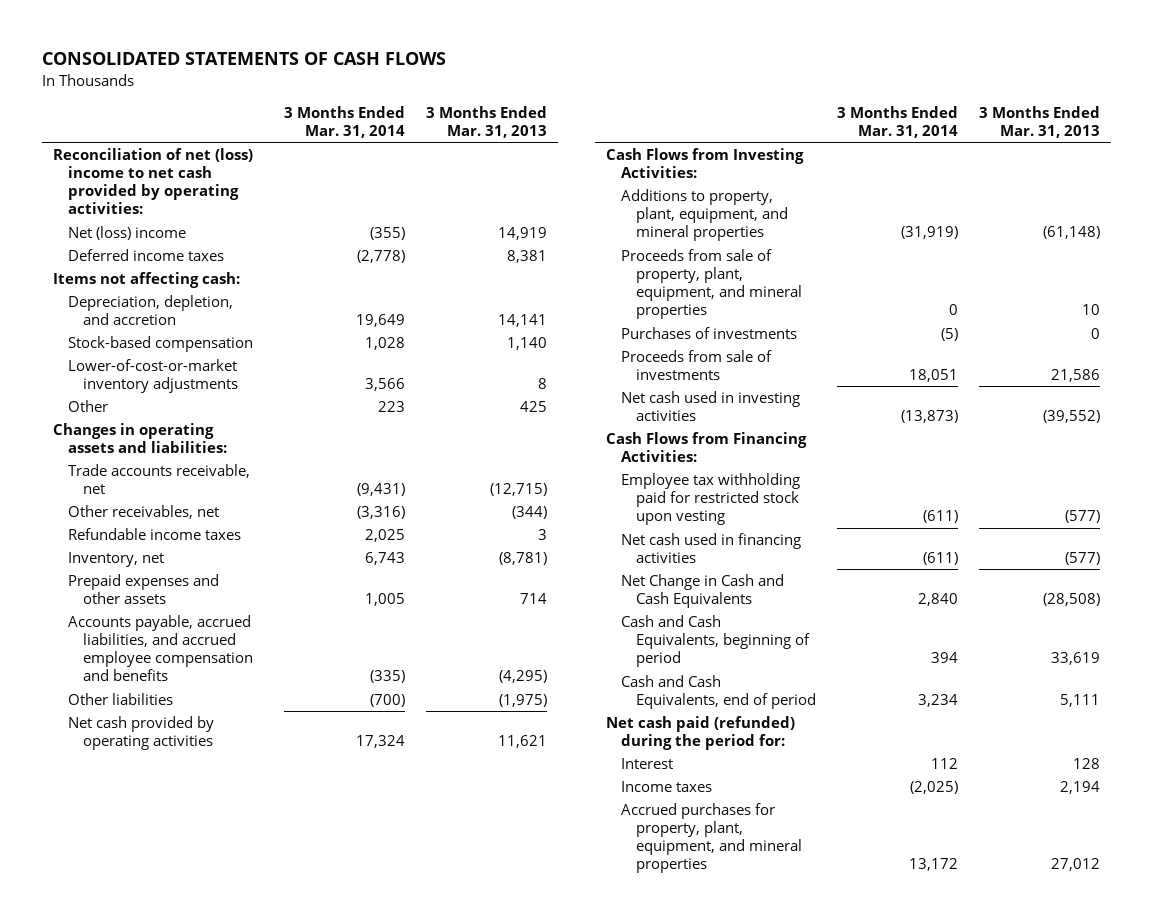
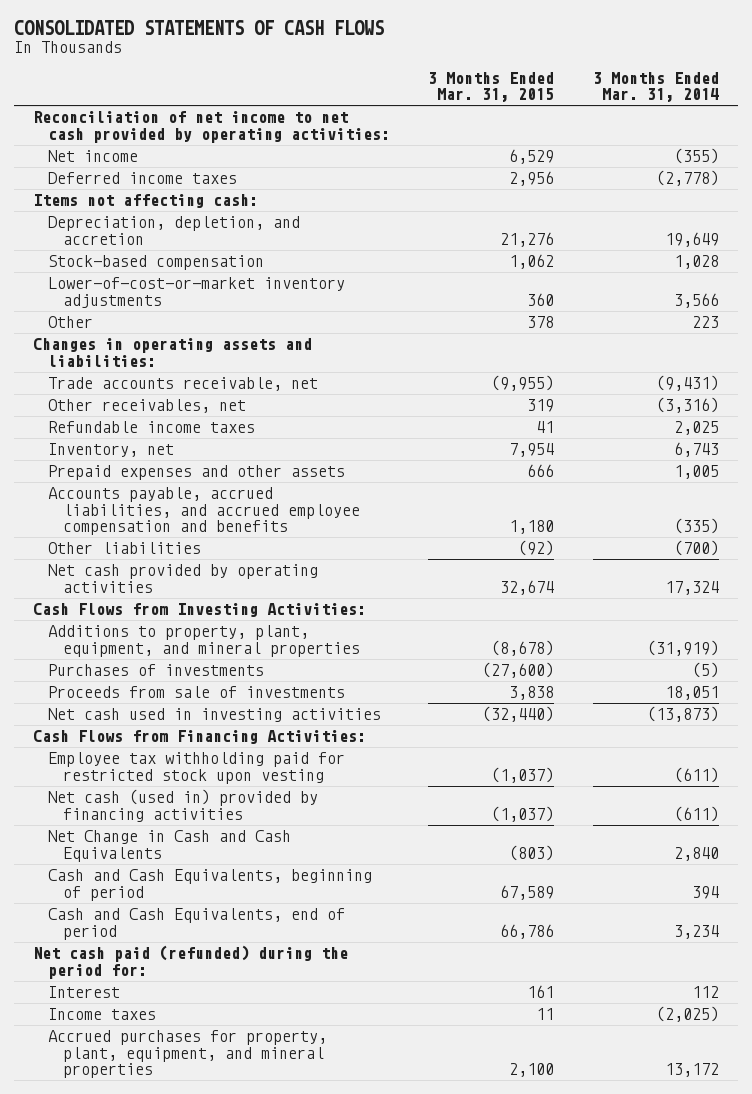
- | 3 Months Ended Mar. 31, 2014 | 3 Months Ended Mar. 31, 2013
+ | 3 Months Ended Mar. 31, 2015 | 3 Months Ended Mar. 31, 2014
- Reconciliation of net (loss) income to net cash provided by operating activities:
- Net (loss) income | (355) | 14,919
+ Reconciliation of net income to net cash provided by operating activities:
+ Net income | 6,529 | (355)
- Proceeds from sale of property, plant, equipment, and mineral properties | 0 | 10
- Net cash used in financing activities | (611) | (577)
+ Net cash (used in) provided by financing activities | (1,037) | (611)

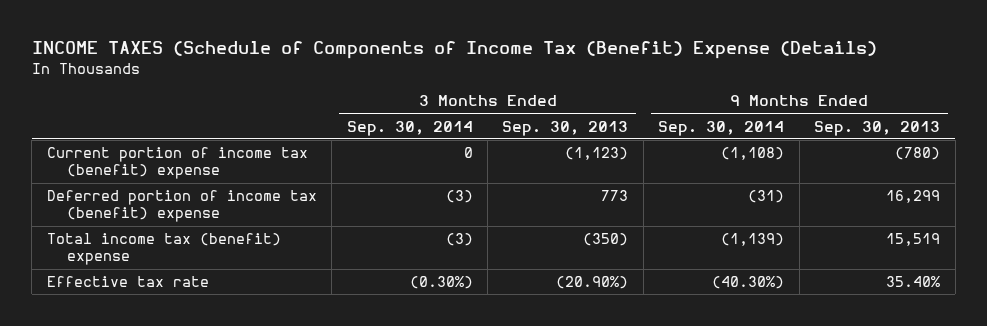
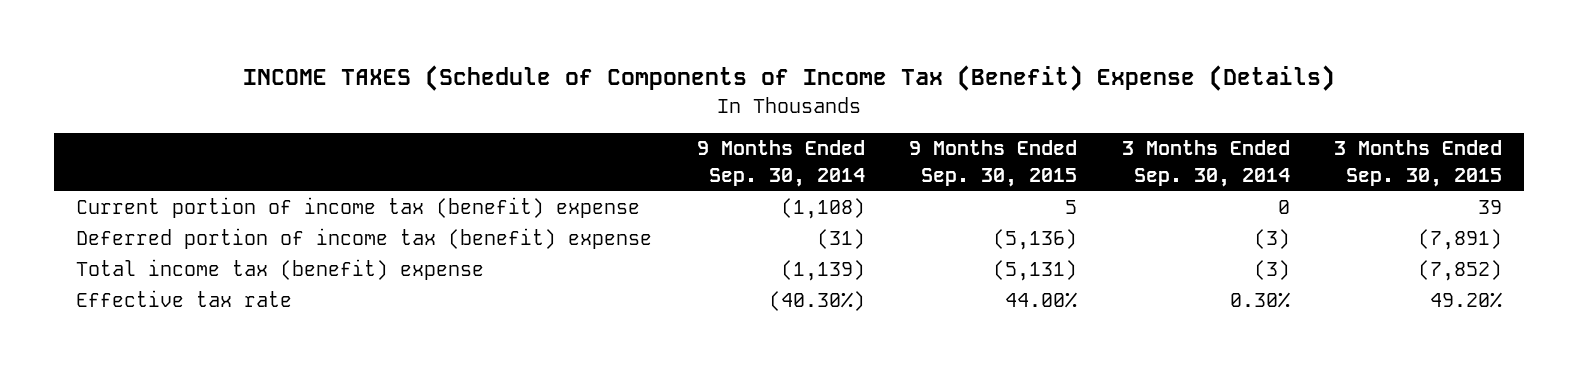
- | 3 Months Ended Sep. 30, 2014 | 3 Months Ended Sep. 30, 2013 | 9 Months Ended Sep. 30, 2014 | 9 Months Ended Sep. 30, 2013
+ | 9 Months Ended Sep. 30, 2014 | 9 Months Ended Sep. 30, 2015 | 3 Months Ended Sep. 30, 2014 | 3 Months Ended Sep. 30, 2015
- Effective tax rate | (0.30%) | (20.90%) | (40.30%) | 35.40%
+ Effective tax rate | (40.30%) | 44.00% | 0.30% | 49.20%

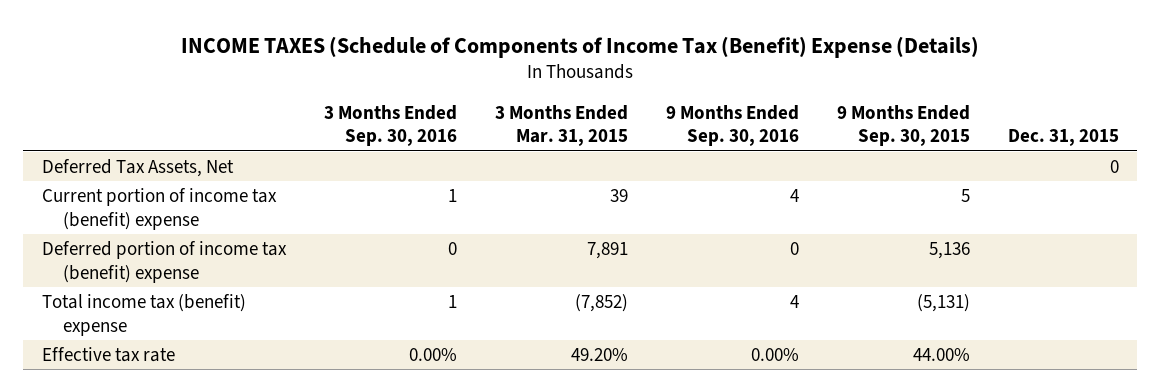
- | 9 Months Ended Sep. 30, 2014 | 9 Months Ended Sep. 30, 2015 | 3 Months Ended Sep. 30, 2014 | 3 Months Ended Sep. 30, 2015
+ | 3 Months Ended Sep. 30, 2016 | 3 Months Ended Mar. 31, 2015 | 9 Months Ended Sep. 30, 2016 | 9 Months Ended Sep. 30, 2015 | Dec. 31, 2015
+ Deferred Tax Assets, Net | | | | | 0
- Deferred portion of income tax (benefit) expense | (31) | (5,136) | (3) | (7,891)
+ Deferred portion of income tax (benefit) expense | 0 | 7,891 | 0 | 5,136 |

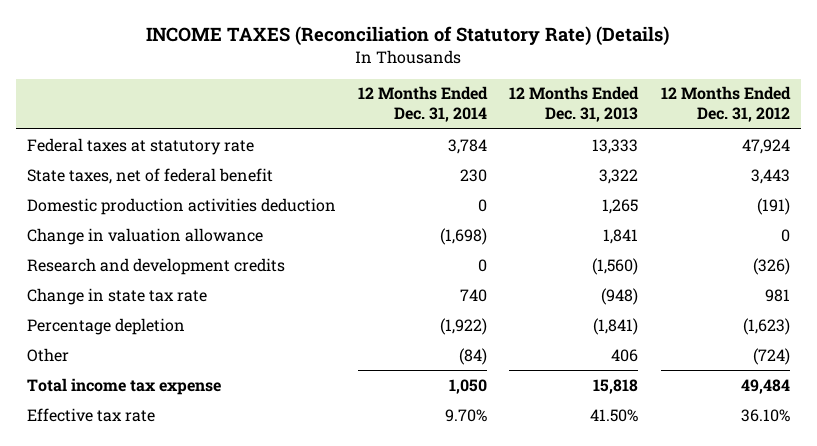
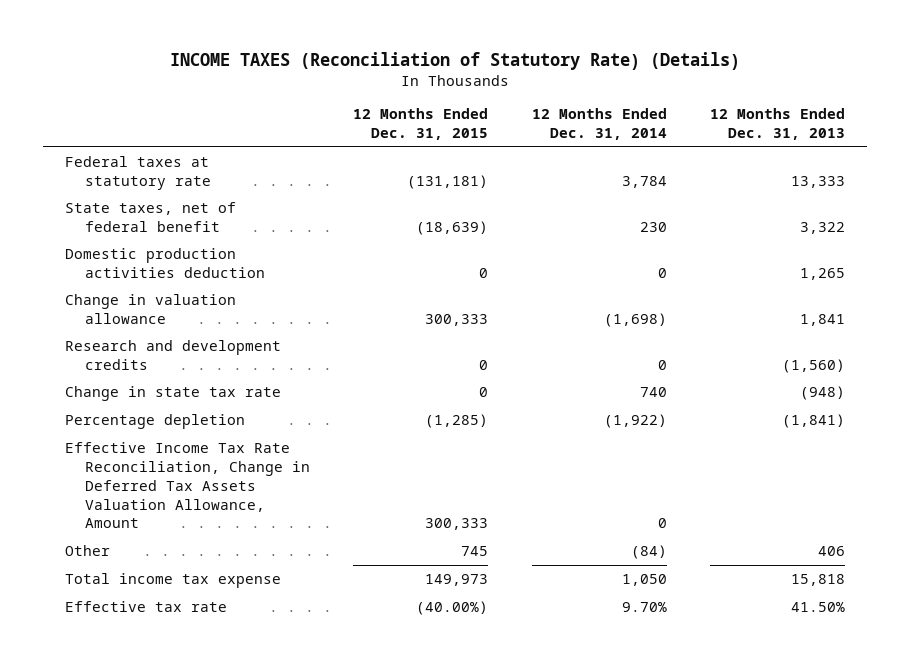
- | 12 Months Ended Dec. 31, 2014 | 12 Months Ended Dec. 31, 2013 | 12 Months Ended Dec. 31, 2012
+ | 12 Months Ended Dec. 31, 2015 | 12 Months Ended Dec. 31, 2014 | 12 Months Ended Dec. 31, 2013
+ Effective Income Tax Rate Reconciliation, Change in Deferred Tax Assets Valuation Allowance, Amount | 300,333 | 0 |

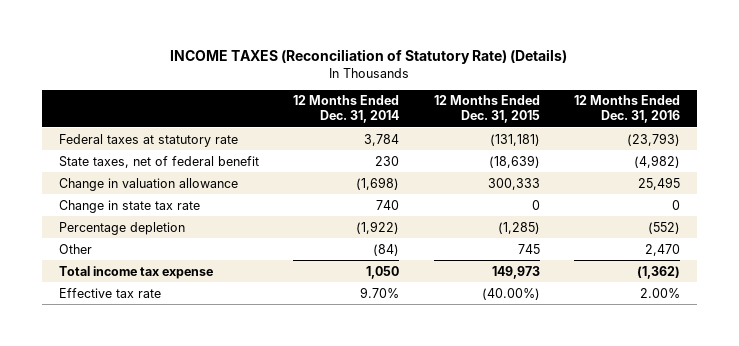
- | 12 Months Ended Dec. 31, 2015 | 12 Months Ended Dec. 31, 2014 | 12 Months Ended Dec. 31, 2013
+ | 12 Months Ended Dec. 31, 2014 | 12 Months Ended Dec. 31, 2015 | 12 Months Ended Dec. 31, 2016
- Domestic production activities deduction | 0 | 0 | 1,265
- Research and development credits | 0 | 0 | (1,560)
- Effective Income Tax Rate Reconciliation, Change in Deferred Tax Assets Valuation Allowance, Amount | 300,333 | 0 |

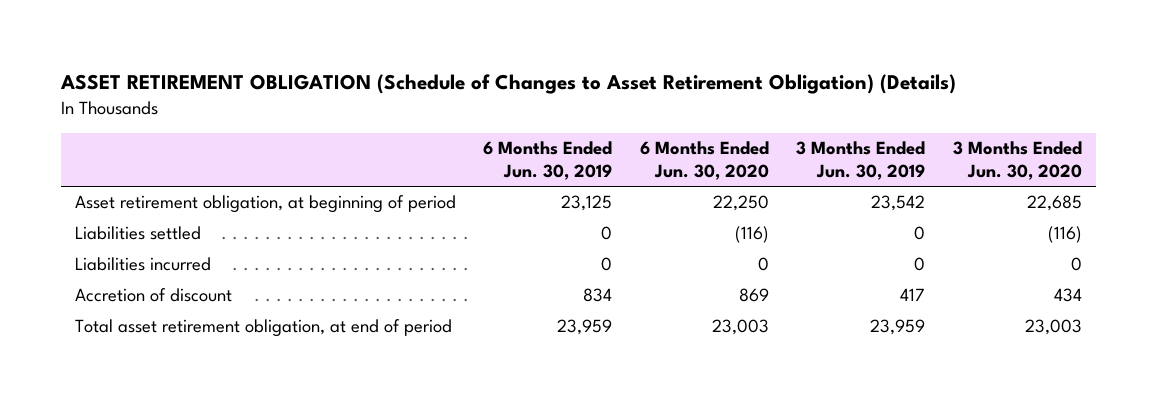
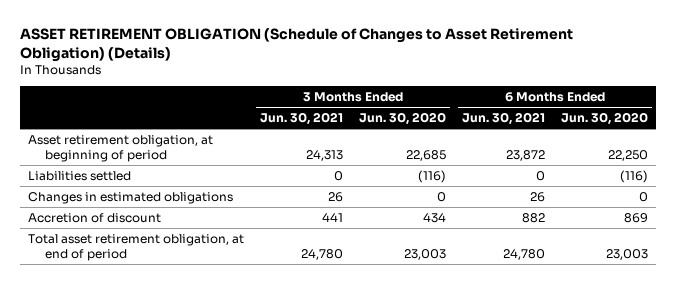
- | 6 Months Ended Jun. 30, 2019 | 6 Months Ended Jun. 30, 2020 | 3 Months Ended Jun. 30, 2019 | 3 Months Ended Jun. 30, 2020
+ | 3 Months Ended Jun. 30, 2021 | 3 Months Ended Jun. 30, 2020 | 6 Months Ended Jun. 30, 2021 | 6 Months Ended Jun. 30, 2020
- Liabilities incurred | 0 | 0 | 0 | 0
+ Changes in estimated obligations | 26 | 0 | 26 | 0

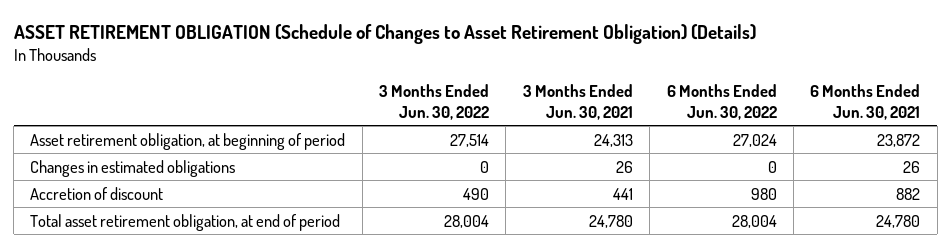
- | 3 Months Ended Jun. 30, 2021 | 3 Months Ended Jun. 30, 2020 | 6 Months Ended Jun. 30, 2021 | 6 Months Ended Jun. 30, 2020
+ | 3 Months Ended Jun. 30, 2022 | 3 Months Ended Jun. 30, 2021 | 6 Months Ended Jun. 30, 2022 | 6 Months Ended Jun. 30, 2021
- Liabilities settled | 0 | (116) | 0 | (116)

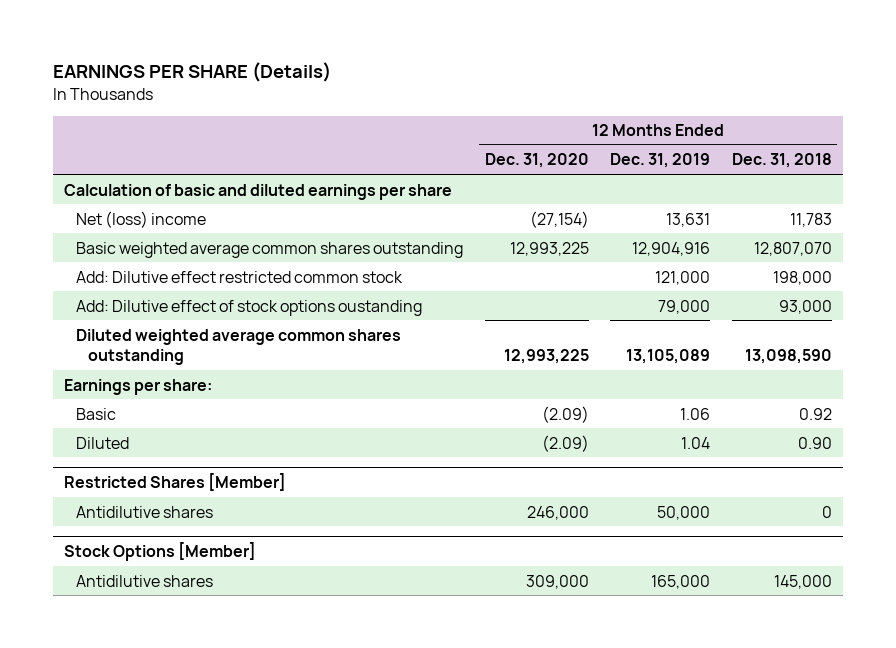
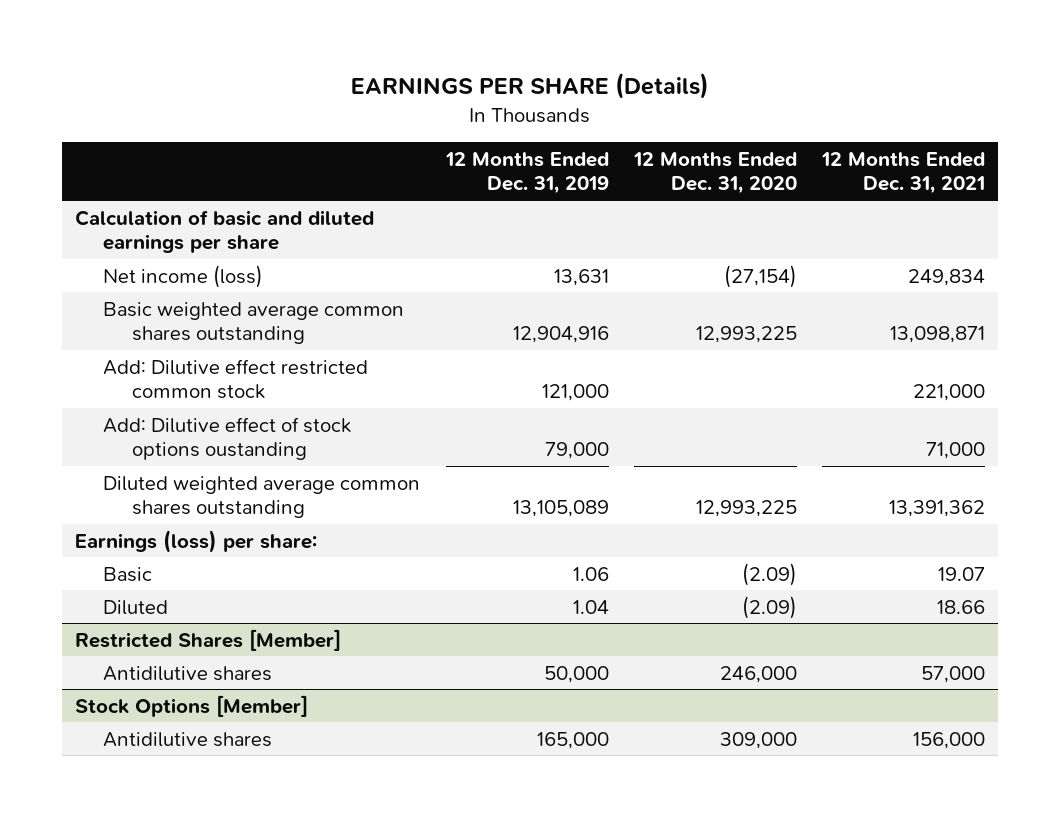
- | 12 Months Ended Dec. 31, 2020 | 12 Months Ended Dec. 31, 2019 | 12 Months Ended Dec. 31, 2018
+ | 12 Months Ended Dec. 31, 2019 | 12 Months Ended Dec. 31, 2020 | 12 Months Ended Dec. 31, 2021
- Net (loss) income | (27,154) | 13,631 | 11,783
+ Net income (loss) | 13,631 | (27,154) | 249,834
- Earnings per share:
+ Earnings (loss) per share:

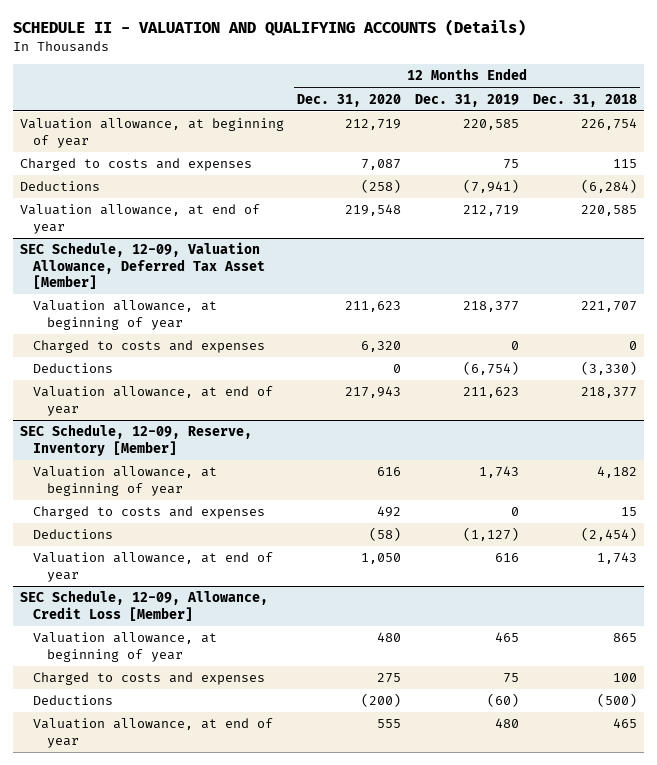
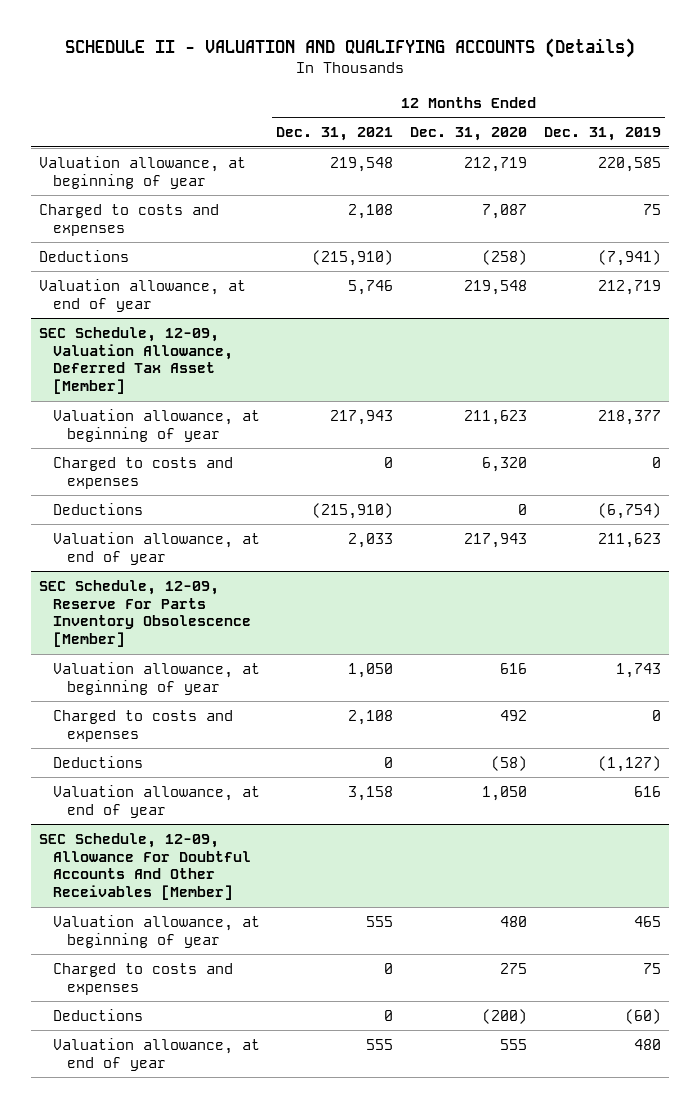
- | 12 Months Ended Dec. 31, 2020 | 12 Months Ended Dec. 31, 2019 | 12 Months Ended Dec. 31, 2018
+ | 12 Months Ended Dec. 31, 2021 | 12 Months Ended Dec. 31, 2020 | 12 Months Ended Dec. 31, 2019
- SEC Schedule, 12-09, Reserve, Inventory [Member]
+ SEC Schedule, 12-09, Reserve For Parts Inventory Obsolescence [Member]
- SEC Schedule, 12-09, Allowance, Credit Loss [Member]
+ SEC Schedule, 12-09, Allowance For Doubtful Accounts And Other Receivables [Member]

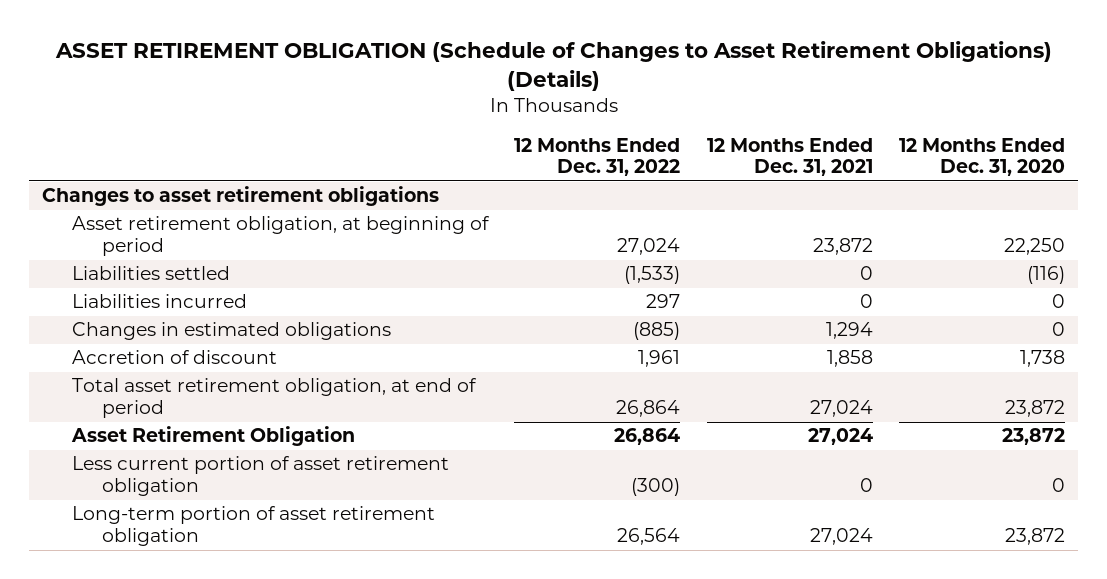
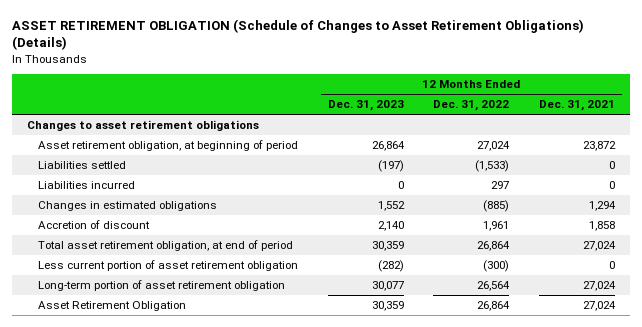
- | 12 Months Ended Dec. 31, 2022 | 12 Months Ended Dec. 31, 2021 | 12 Months Ended Dec. 31, 2020
+ | 12 Months Ended Dec. 31, 2023 | 12 Months Ended Dec. 31, 2022 | 12 Months Ended Dec. 31, 2021
moved down: Asset Retirement Obligation | 30,359 | 26,864 | 27,024

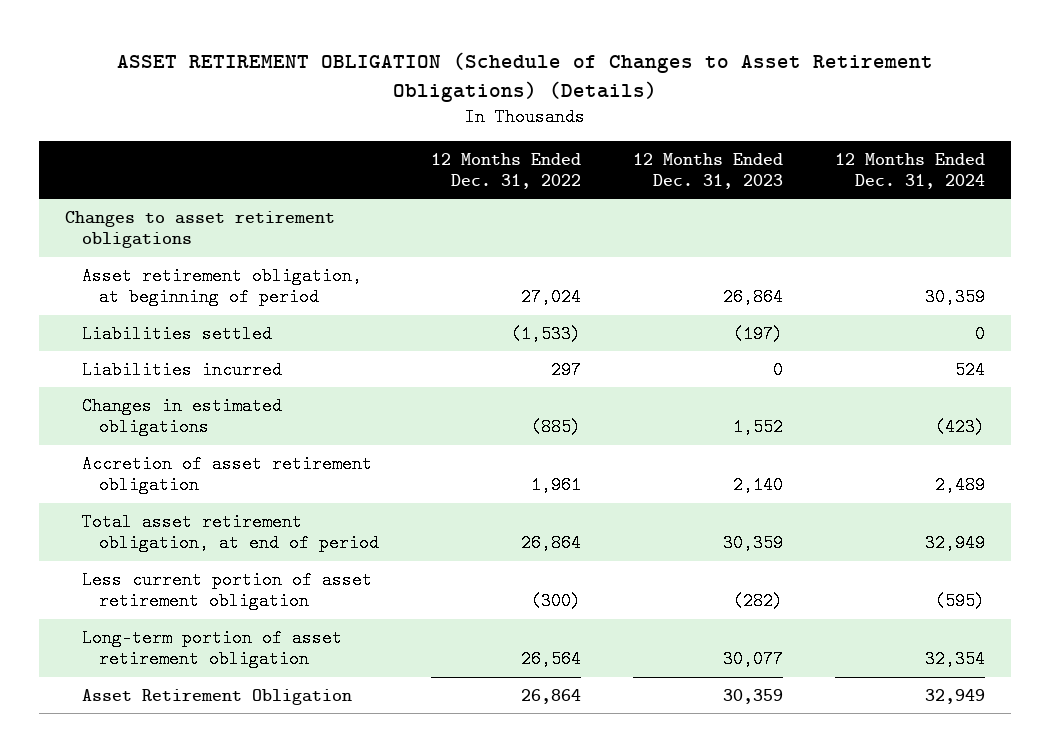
- | 12 Months Ended Dec. 31, 2023 | 12 Months Ended Dec. 31, 2022 | 12 Months Ended Dec. 31, 2021
+ | 12 Months Ended Dec. 31, 2022 | 12 Months Ended Dec. 31, 2023 | 12 Months Ended Dec. 31, 2024
- Accretion of discount | 2,140 | 1,961 | 1,858
+ Accretion of asset retirement obligation | 1,961 | 2,140 | 2,489

